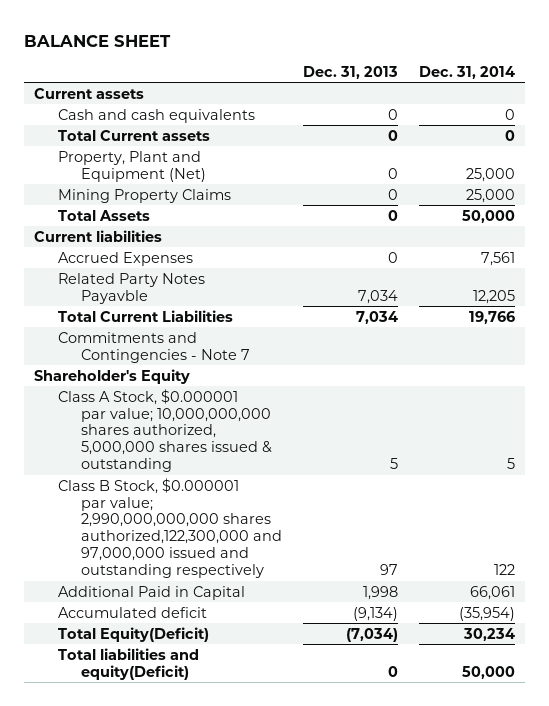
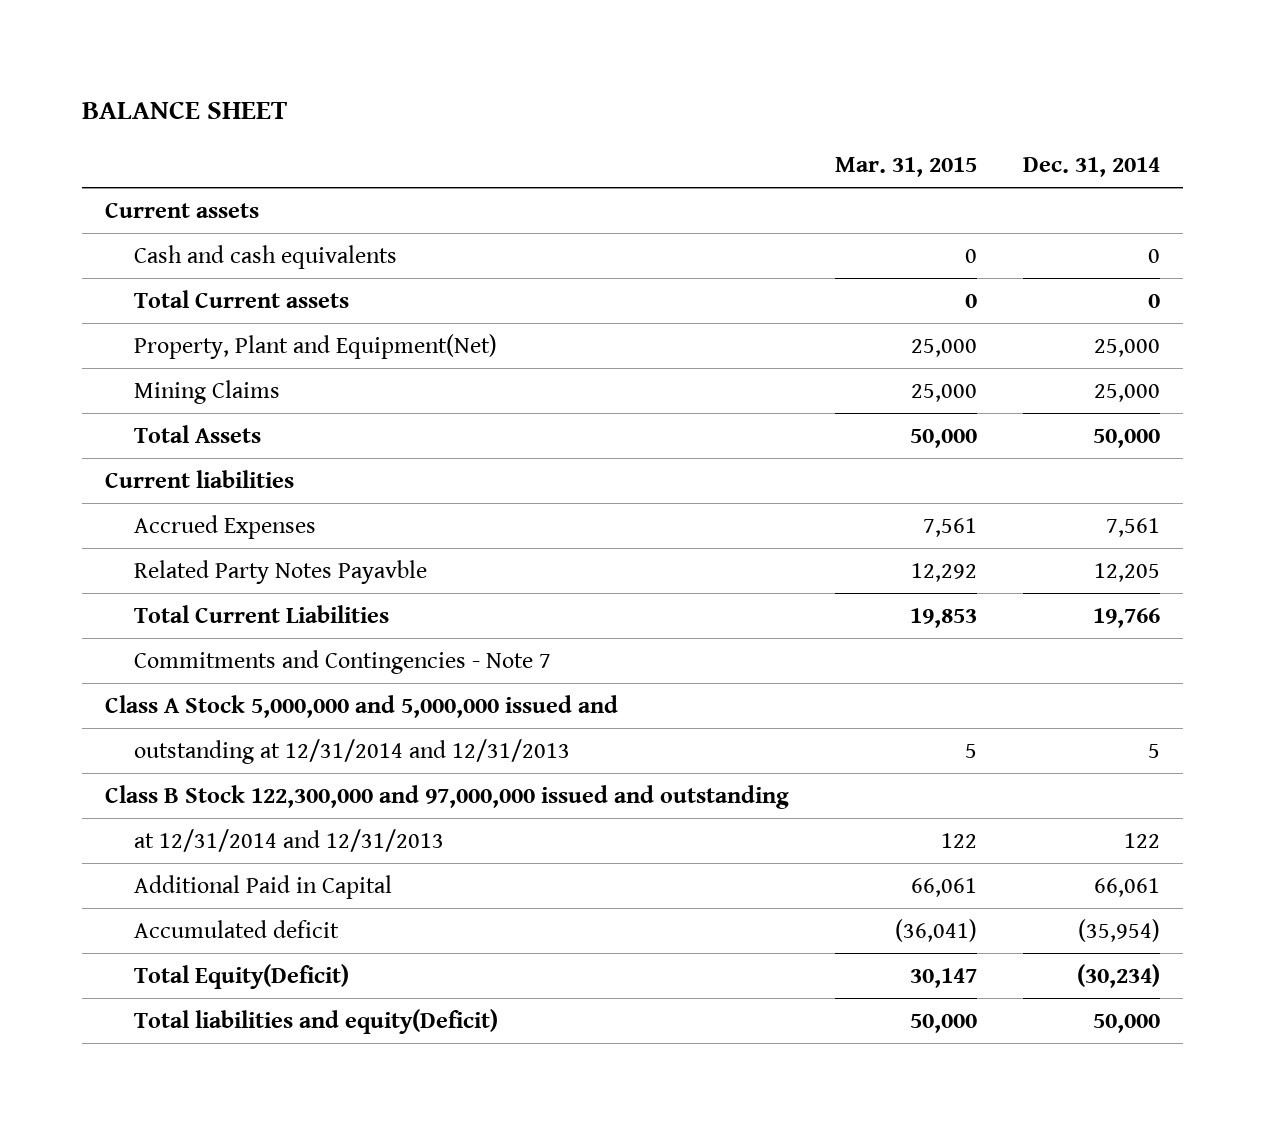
- | Dec. 31, 2013 | Dec. 31, 2014
+ | Mar. 31, 2015 | Dec. 31, 2014
- Property, Plant and Equipment (Net) | 0 | 25,000
- Mining Property Claims | 0 | 25,000
+ Property, Plant and Equipment(Net) | 25,000 | 25,000
+ Mining Claims | 25,000 | 25,000
- Shareholder's Equity
- Class A Stock, $0.000001 par value; 10,000,000,000 shares authorized, 5,000,000 shares issued & outstanding | 5 | 5
- Class B Stock, $0.000001 par value; 2,990,000,000,000 shares authorized,122,300,000 and 97,000,000 issued and outstanding respectively | 97 | 122
+ Class A Stock 5,000,000 and 5,000,000 issued and
+ outstanding at 12/31/2014 and 12/31/2013 | 5 | 5
+ Class B Stock 122,300,000 and 97,000,000 issued and outstanding
+ at 12/31/2014 and 12/31/2013 | 122 | 122
- Total Equity(Deficit) | (7,034) | 30,234
+ Total Equity(Deficit) | 30,147 | (30,234)

